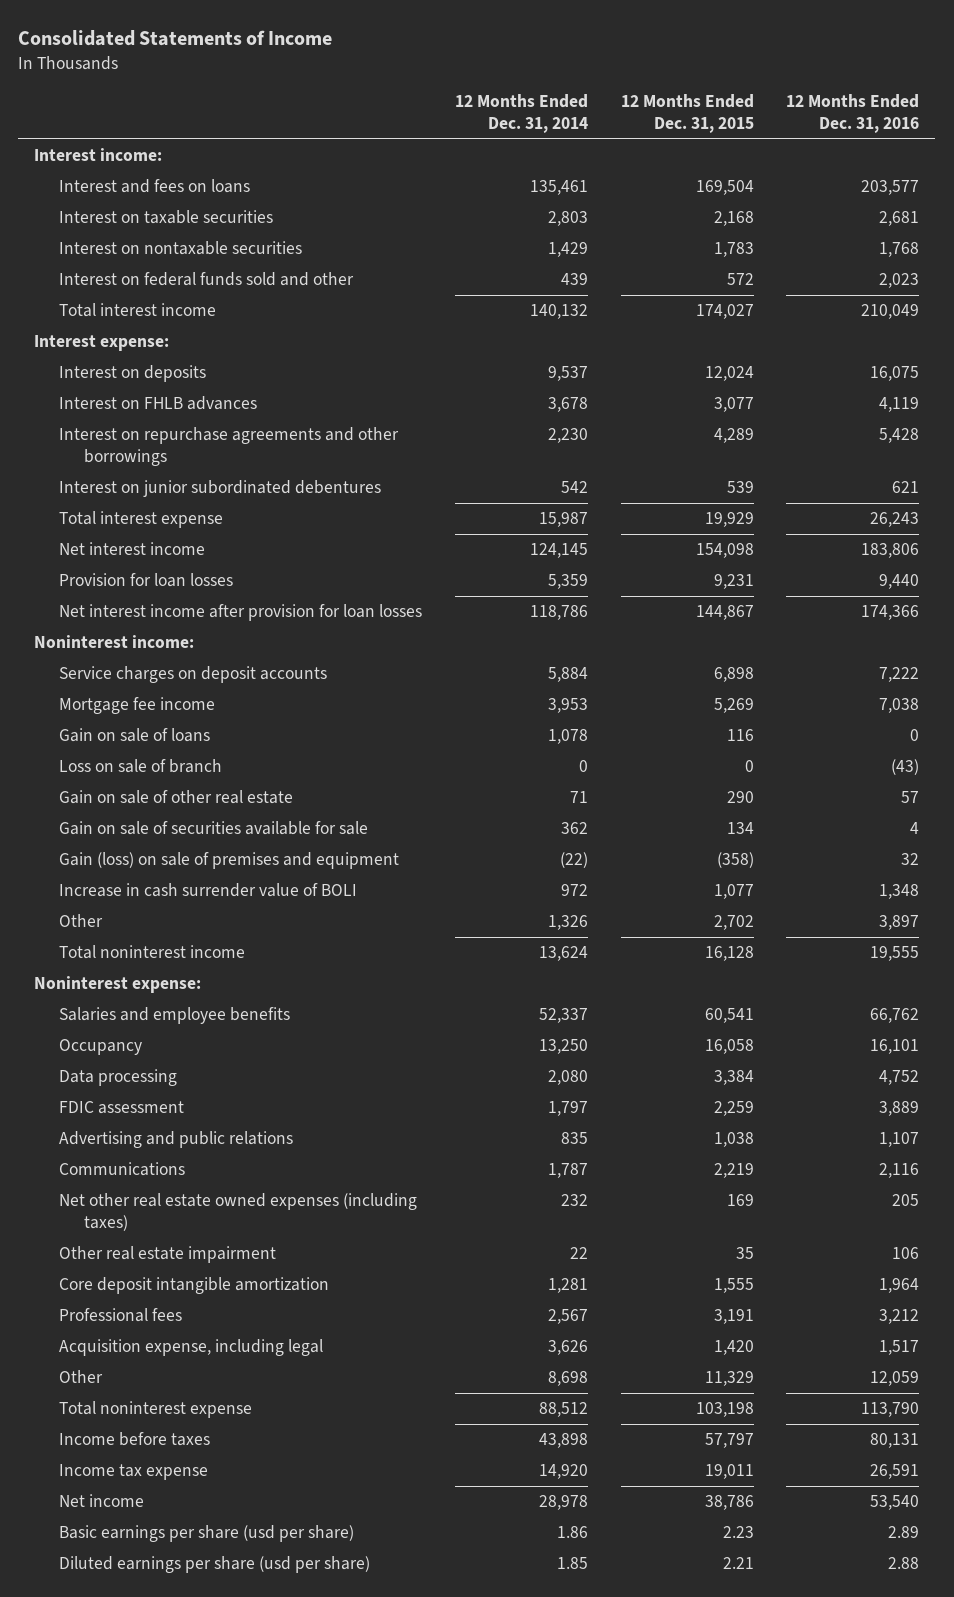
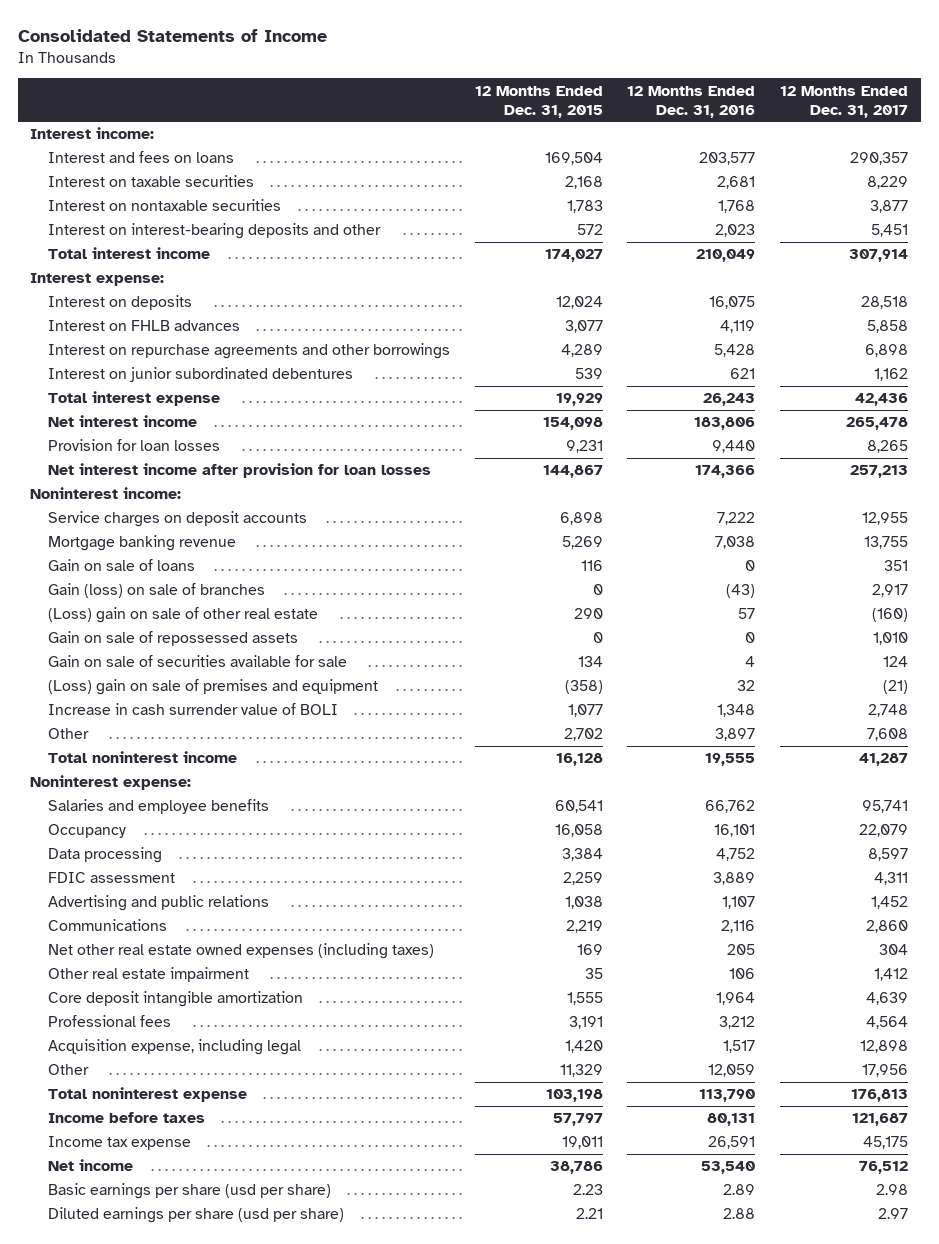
- | 12 Months Ended Dec. 31, 2014 | 12 Months Ended Dec. 31, 2015 | 12 Months Ended Dec. 31, 2016
+ | 12 Months Ended Dec. 31, 2015 | 12 Months Ended Dec. 31, 2016 | 12 Months Ended Dec. 31, 2017
- Interest on federal funds sold and other | 439 | 572 | 2,023
+ Interest on interest-bearing deposits and other | 572 | 2,023 | 5,451
- Mortgage fee income | 3,953 | 5,269 | 7,038
+ Mortgage banking revenue | 5,269 | 7,038 | 13,755
- Loss on sale of branch | 0 | 0 | (43)
- Gain on sale of other real estate | 71 | 290 | 57
+ Gain (loss) on sale of branches | 0 | (43) | 2,917
+ (Loss) gain on sale of other real estate | 290 | 57 | (160)
+ Gain on sale of repossessed assets | 0 | 0 | 1,010
- Gain (loss) on sale of premises and equipment | (22) | (358) | 32
+ (Loss) gain on sale of premises and equipment | (358) | 32 | (21)

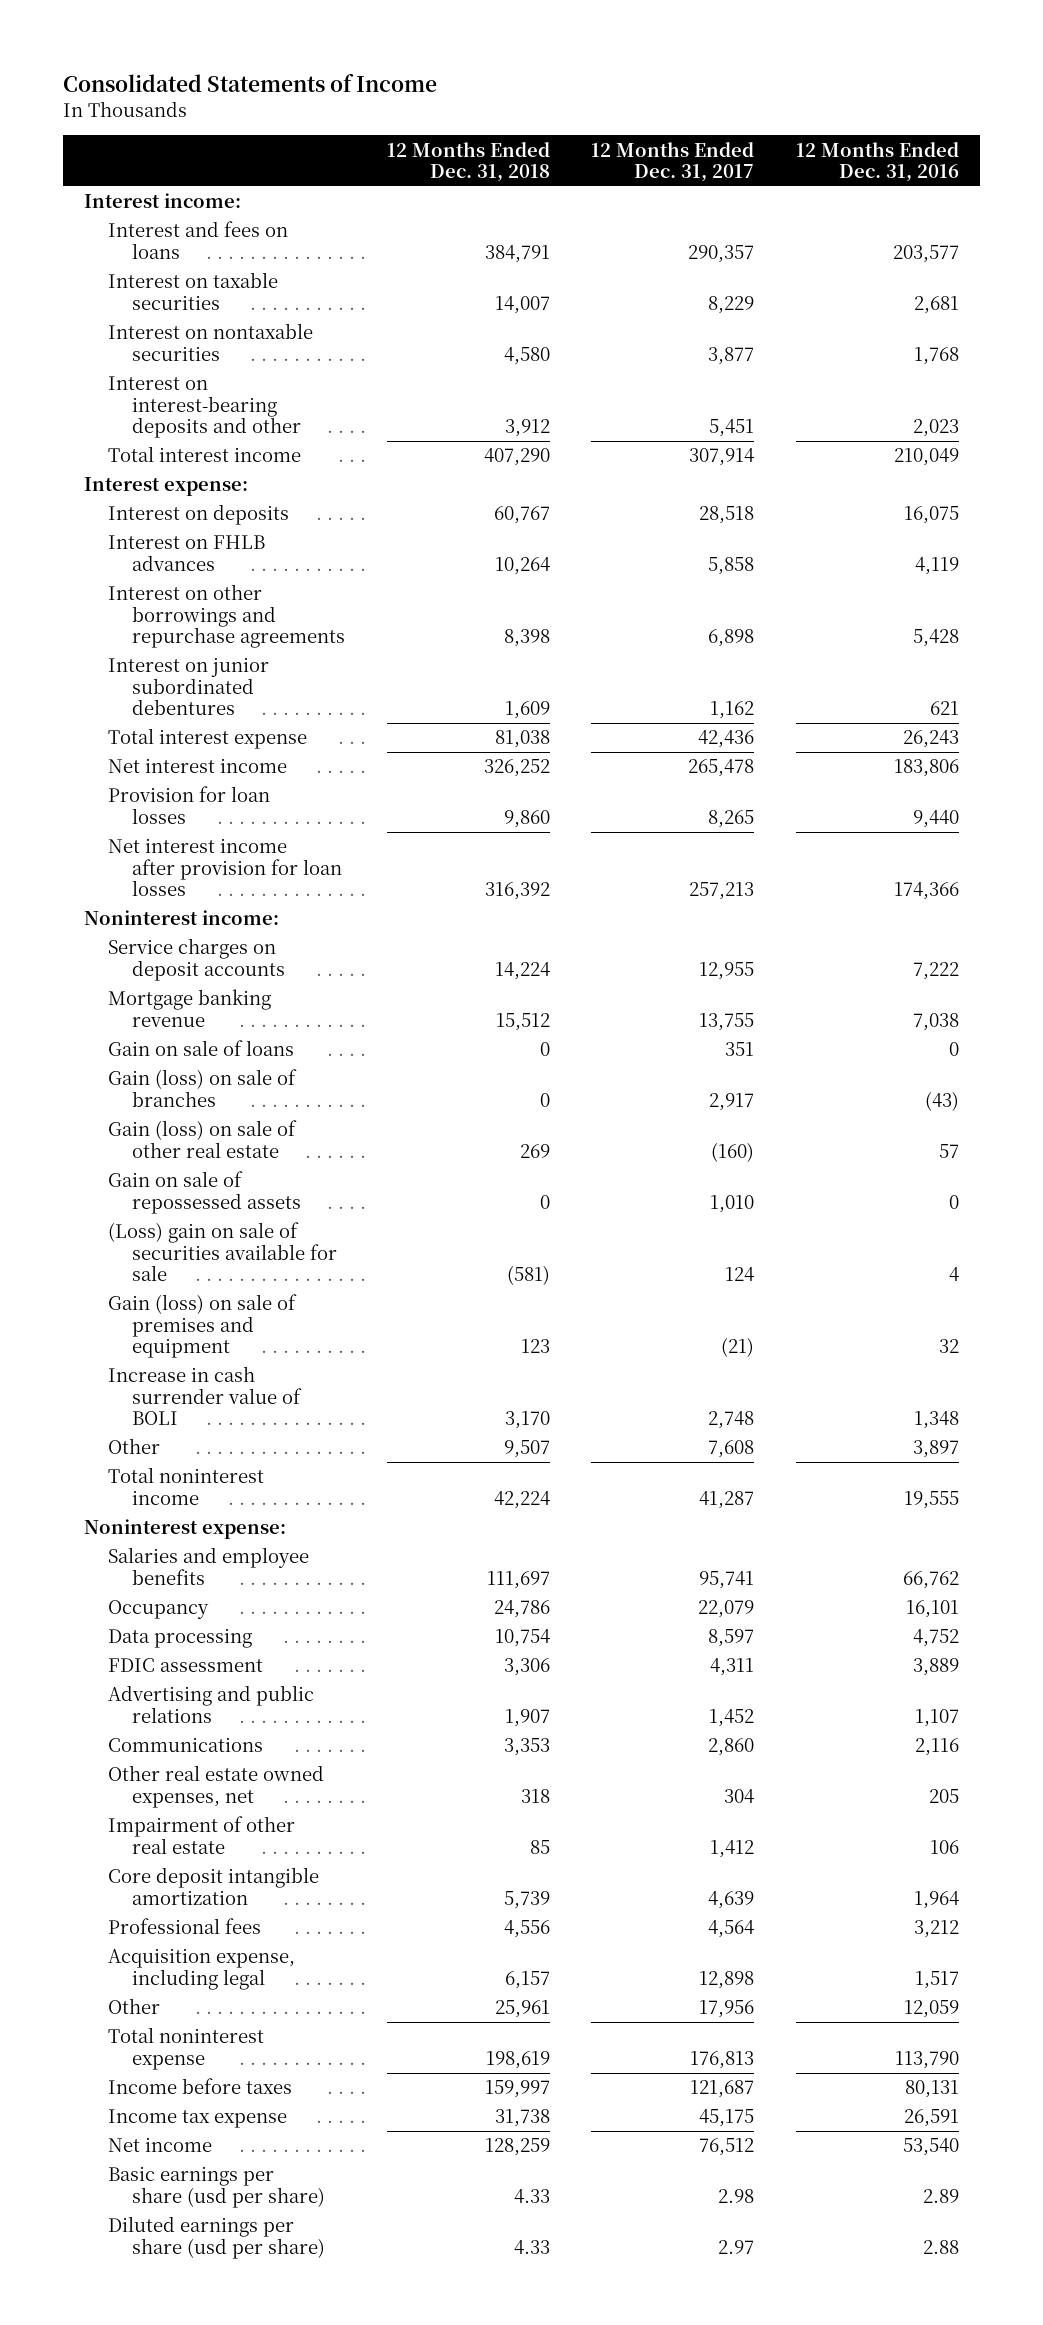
- | 12 Months Ended Dec. 31, 2015 | 12 Months Ended Dec. 31, 2016 | 12 Months Ended Dec. 31, 2017
+ | 12 Months Ended Dec. 31, 2018 | 12 Months Ended Dec. 31, 2017 | 12 Months Ended Dec. 31, 2016
- Interest on repurchase agreements and other borrowings | 4,289 | 5,428 | 6,898
+ Interest on other borrowings and repurchase agreements | 8,398 | 6,898 | 5,428
- (Loss) gain on sale of other real estate | 290 | 57 | (160)
+ Gain (loss) on sale of other real estate | 269 | (160) | 57
- Gain on sale of securities available for sale | 134 | 4 | 124
- (Loss) gain on sale of premises and equipment | (358) | 32 | (21)
+ (Loss) gain on sale of securities available for sale | (581) | 124 | 4
+ Gain (loss) on sale of premises and equipment | 123 | (21) | 32
- Net other real estate owned expenses (including taxes) | 169 | 205 | 304
- Other real estate impairment | 35 | 106 | 1,412
+ Other real estate owned expenses, net | 318 | 304 | 205
+ Impairment of other real estate | 85 | 1,412 | 106

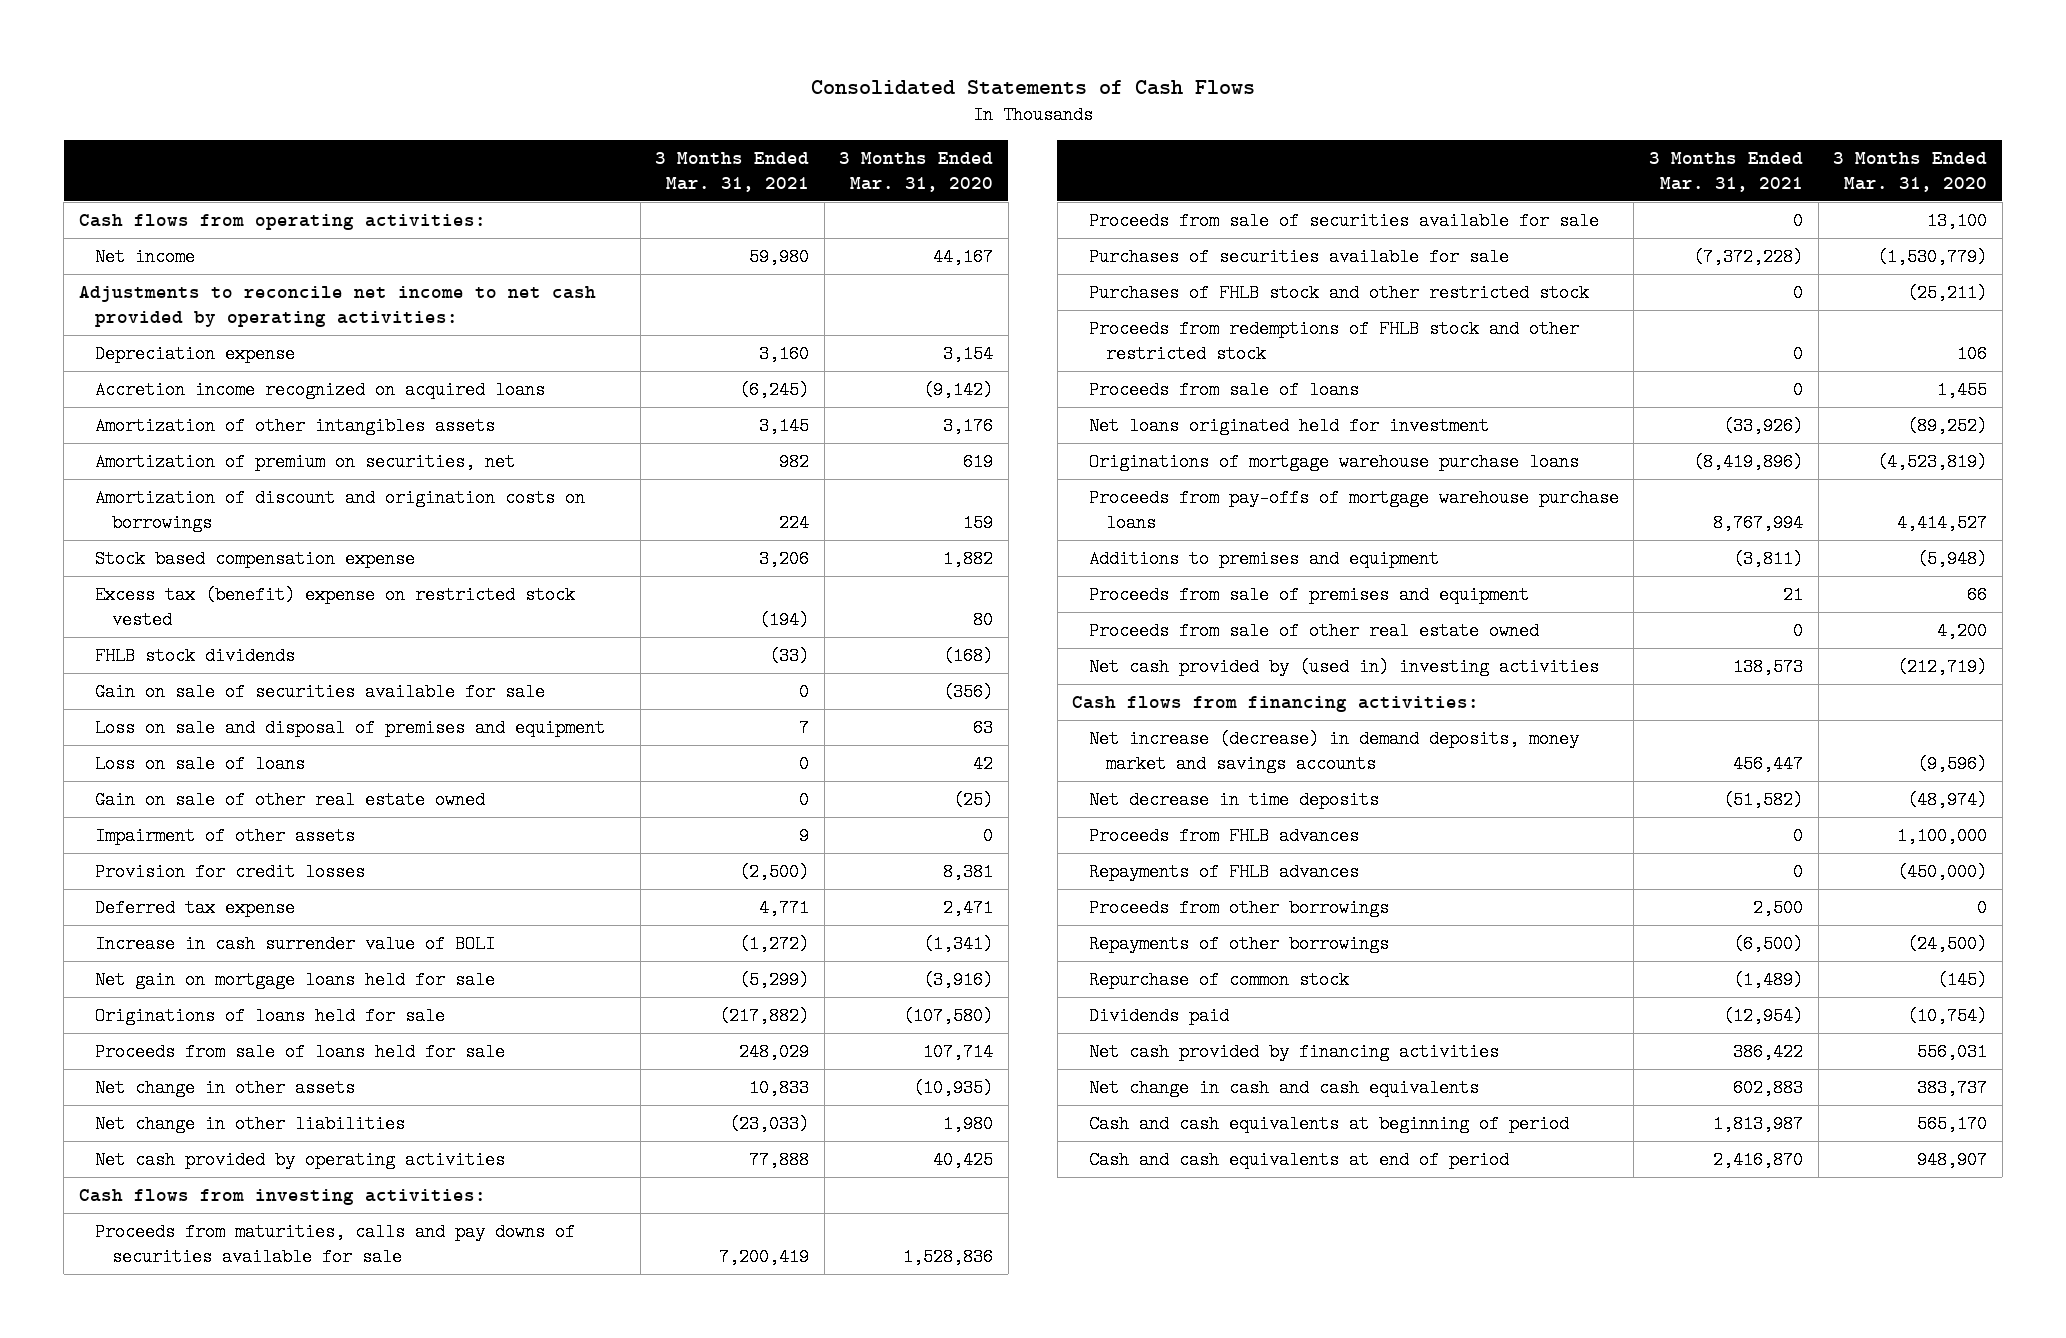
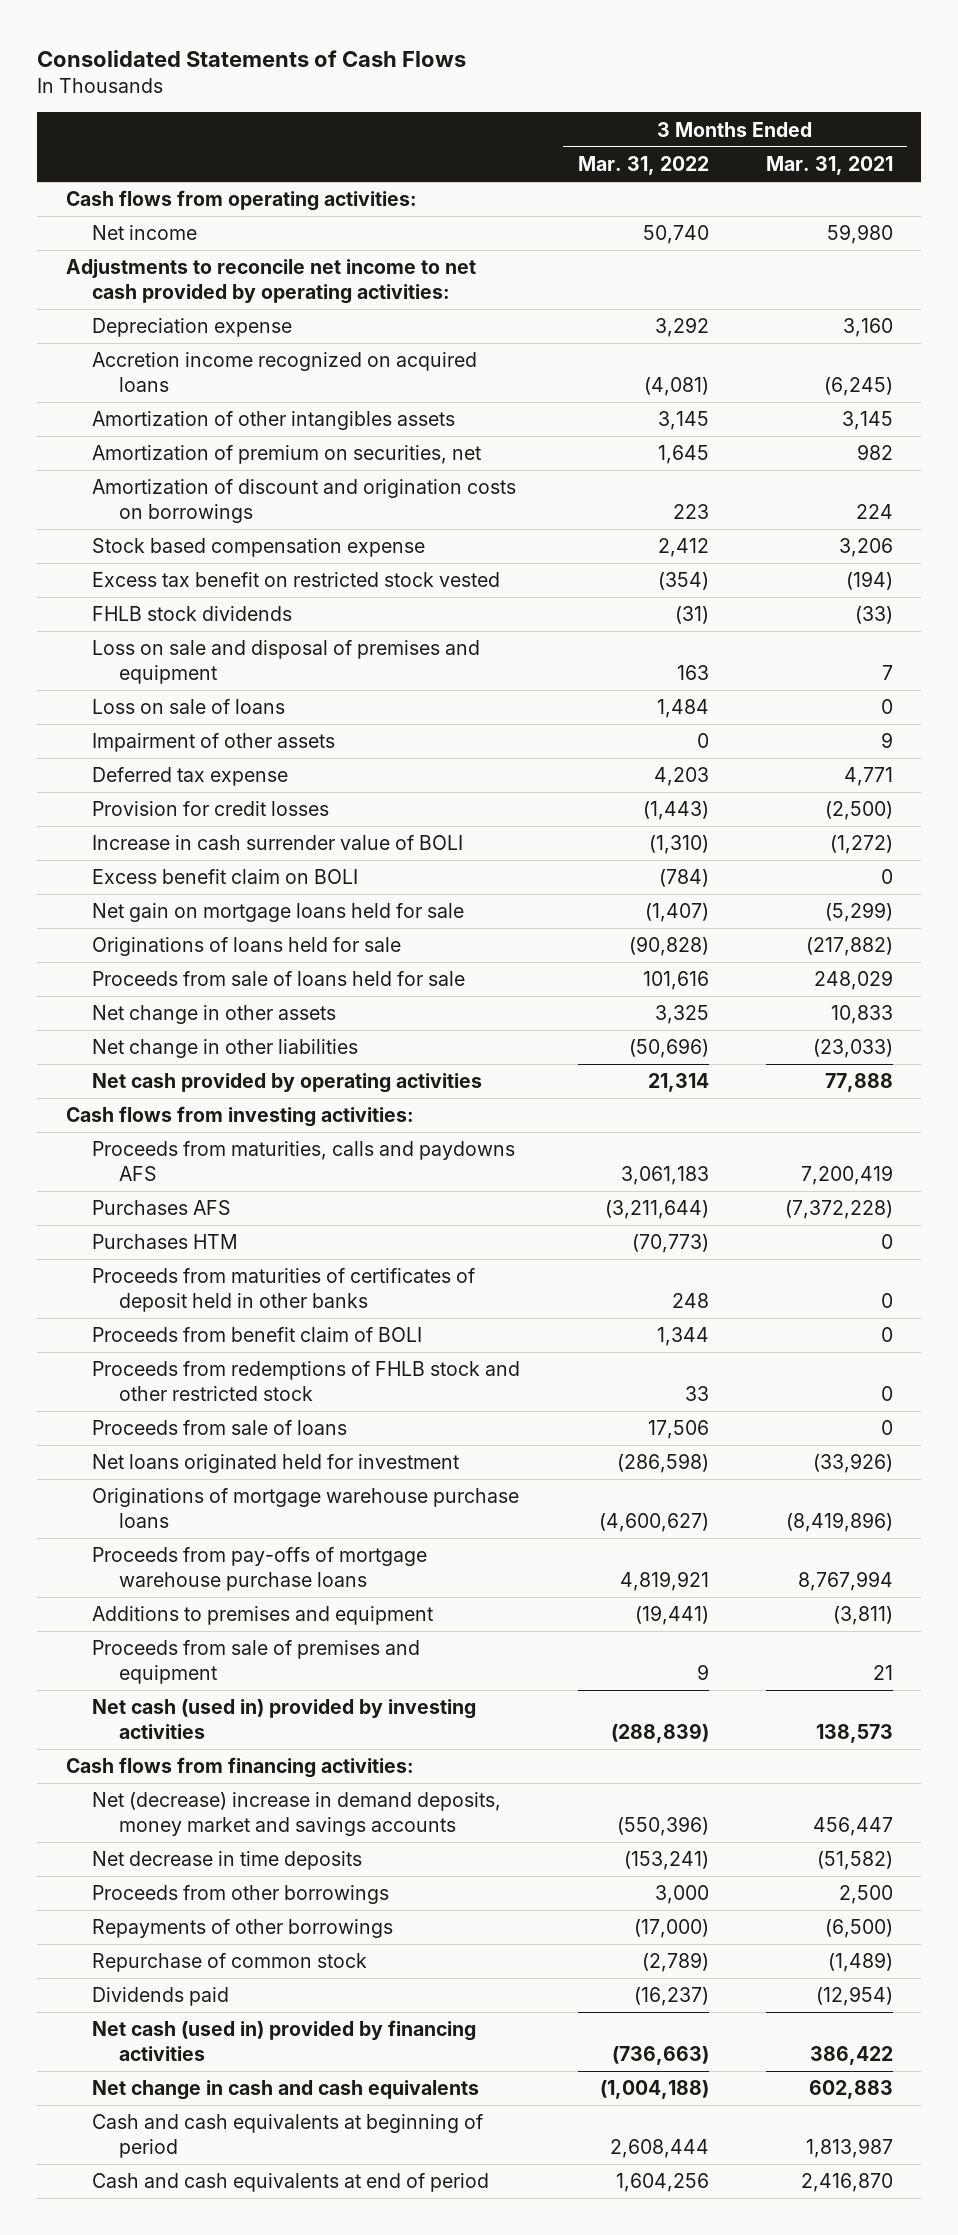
- | 3 Months Ended Mar. 31, 2021 | 3 Months Ended Mar. 31, 2020
+ | 3 Months Ended Mar. 31, 2022 | 3 Months Ended Mar. 31, 2021
- Excess tax (benefit) expense on restricted stock vested | (194) | 80
+ Excess tax benefit on restricted stock vested | (354) | (194)
- Gain on sale of securities available for sale | 0 | (356)
- Gain on sale of other real estate owned | 0 | (25)
moved down: Provision for credit losses | (1,443) | (2,500)
+ Excess benefit claim on BOLI | (784) | 0
- Proceeds from maturities, calls and pay downs of securities available for sale | 7,200,419 | 1,528,836
- Proceeds from sale of securities available for sale | 0 | 13,100
- Purchases of securities available for sale | (7,372,228) | (1,530,779)
- Purchases of FHLB stock and other restricted stock | 0 | (25,211)
+ Proceeds from maturities, calls and paydowns AFS | 3,061,183 | 7,200,419
+ Purchases AFS | (3,211,644) | (7,372,228)
+ Purchases HTM | (70,773) | 0
+ Proceeds from maturities of certificates of deposit held in other banks | 248 | 0
+ Proceeds from benefit claim of BOLI | 1,344 | 0
- Proceeds from sale of other real estate owned | 0 | 4,200
- Net cash provided by (used in) investing activities | 138,573 | (212,719)
+ Net cash (used in) provided by investing activities | (288,839) | 138,573
- Net increase (decrease) in demand deposits, money market and savings accounts | 456,447 | (9,596)
+ Net (decrease) increase in demand deposits, money market and savings accounts | (550,396) | 456,447
- Proceeds from FHLB advances | 0 | 1,100,000
- Repayments of FHLB advances | 0 | (450,000)
- Net cash provided by financing activities | 386,422 | 556,031
+ Net cash (used in) provided by financing activities | (736,663) | 386,422

